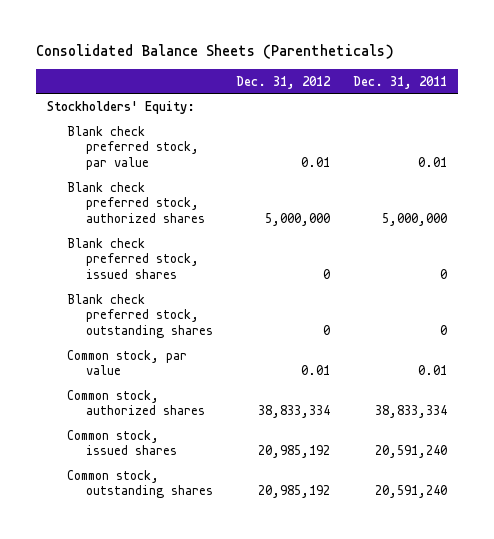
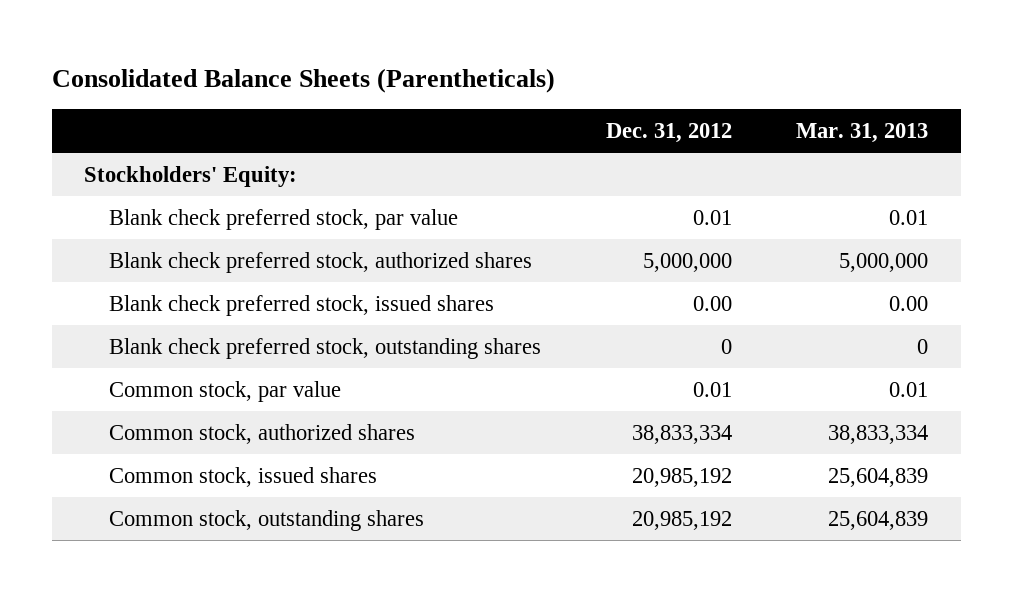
- | Dec. 31, 2012 | Dec. 31, 2011
+ | Dec. 31, 2012 | Mar. 31, 2013
- Blank check preferred stock, issued shares | 0 | 0
+ Blank check preferred stock, issued shares | 0.00 | 0.00

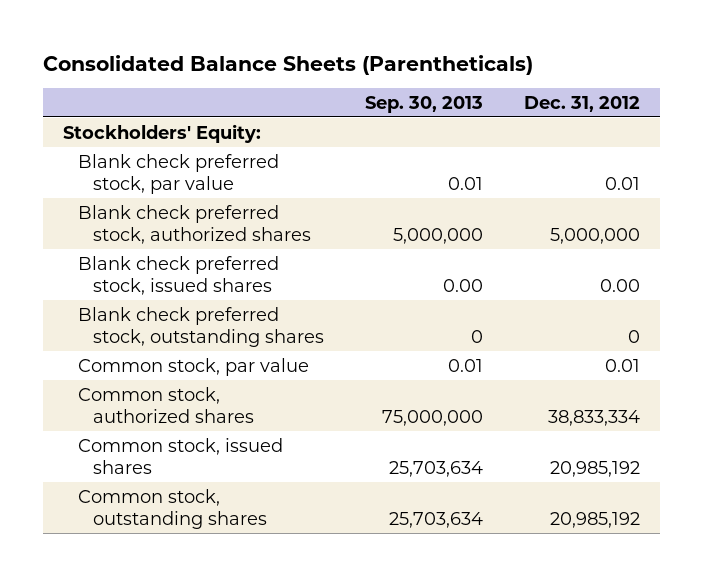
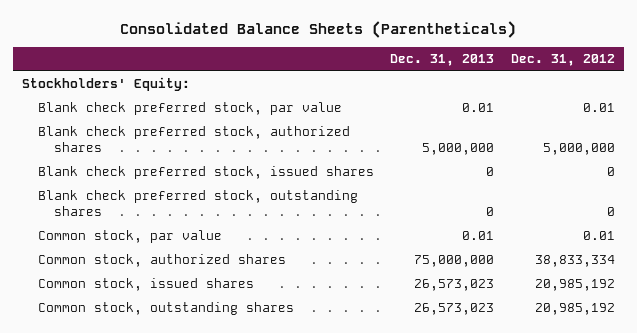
- | Sep. 30, 2013 | Dec. 31, 2012
+ | Dec. 31, 2013 | Dec. 31, 2012
- Blank check preferred stock, issued shares | 0.00 | 0.00
+ Blank check preferred stock, issued shares | 0 | 0

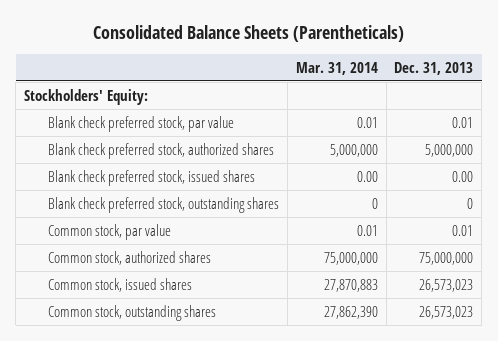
- | Dec. 31, 2013 | Dec. 31, 2012
+ | Mar. 31, 2014 | Dec. 31, 2013
- Blank check preferred stock, issued shares | 0 | 0
+ Blank check preferred stock, issued shares | 0.00 | 0.00

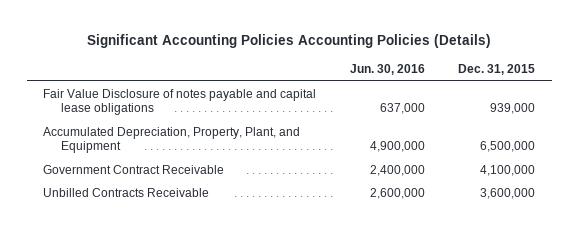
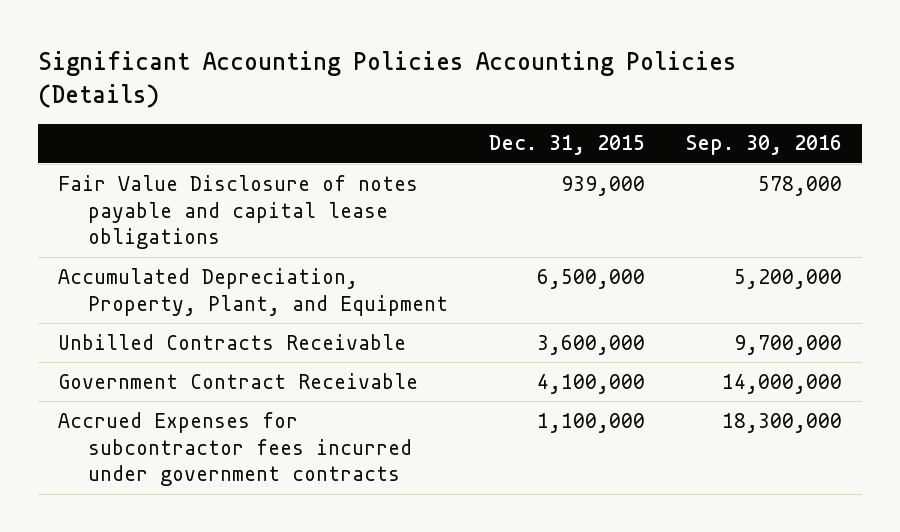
- | Jun. 30, 2016 | Dec. 31, 2015
+ | Dec. 31, 2015 | Sep. 30, 2016
moved down: Government Contract Receivable | 4,100,000 | 14,000,000
+ Accrued Expenses for subcontractor fees incurred under government contracts | 1,100,000 | 18,300,000

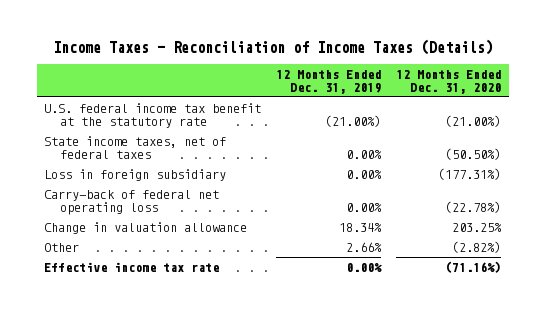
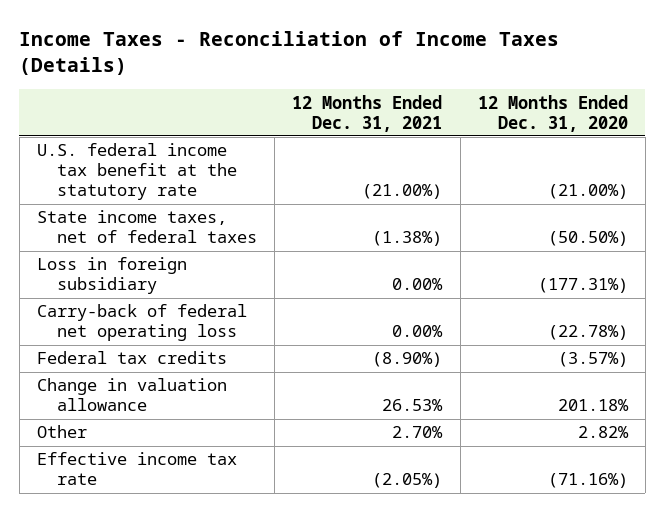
- | 12 Months Ended Dec. 31, 2019 | 12 Months Ended Dec. 31, 2020
+ | 12 Months Ended Dec. 31, 2021 | 12 Months Ended Dec. 31, 2020
- Change in valuation allowance | 18.34% | 203.25%
- Other | 2.66% | (2.82%)
+ Federal tax credits | (8.90%) | (3.57%)
+ Change in valuation allowance | 26.53% | 201.18%
+ Other | 2.70% | 2.82%

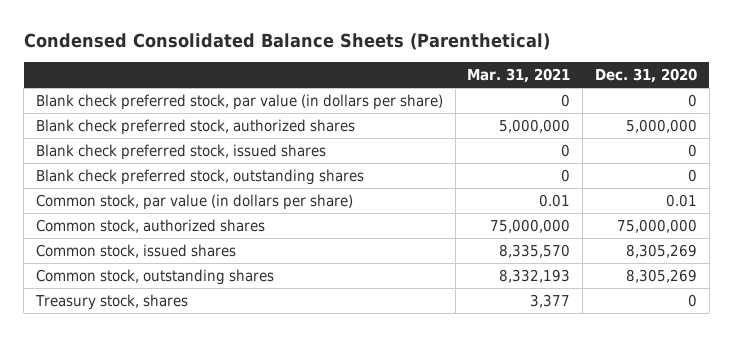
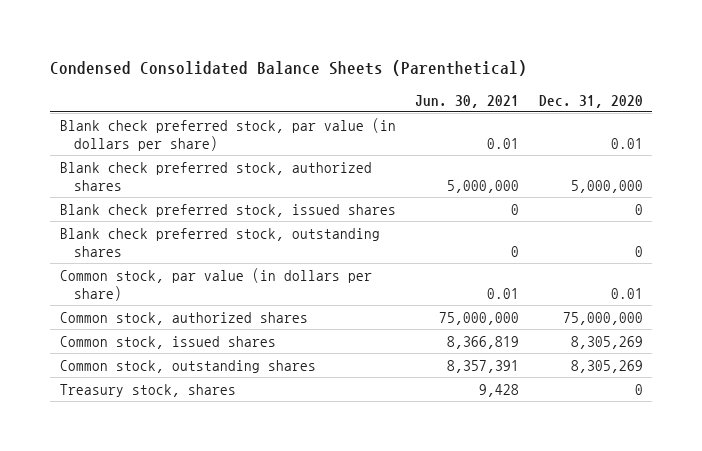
- | Mar. 31, 2021 | Dec. 31, 2020
+ | Jun. 30, 2021 | Dec. 31, 2020
- Blank check preferred stock, par value (in dollars per share) | 0 | 0
+ Blank check preferred stock, par value (in dollars per share) | 0.01 | 0.01

